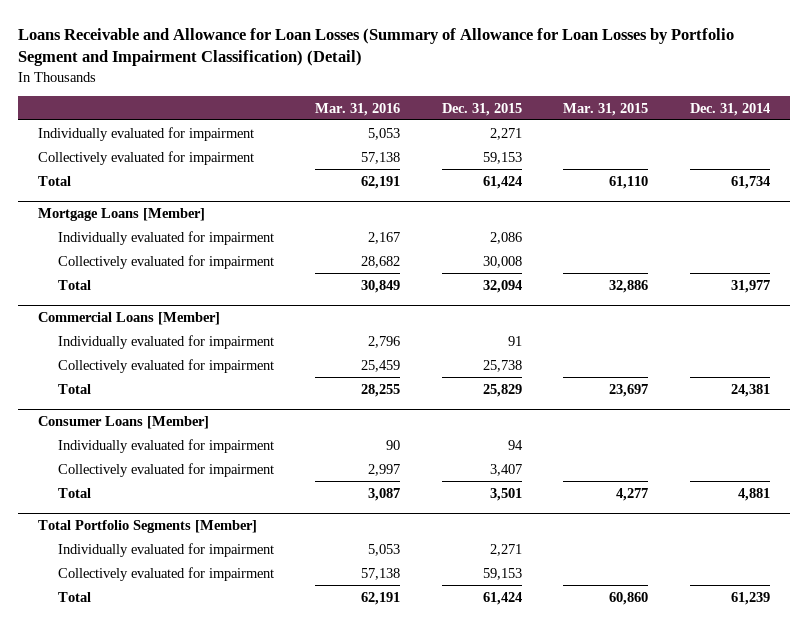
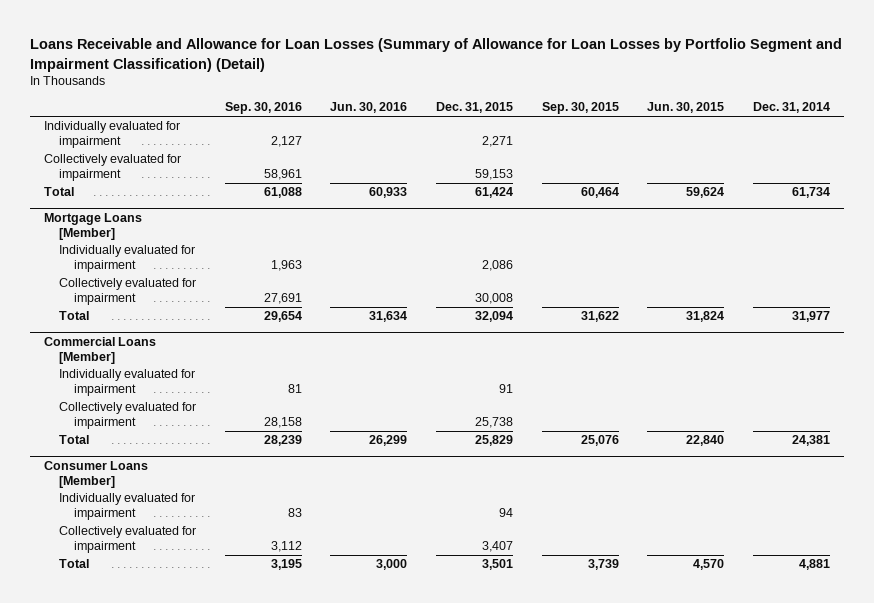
- | Mar. 31, 2016 | Dec. 31, 2015 | Mar. 31, 2015 | Dec. 31, 2014
+ | Sep. 30, 2016 | Jun. 30, 2016 | Dec. 31, 2015 | Sep. 30, 2015 | Jun. 30, 2015 | Dec. 31, 2014
- Total Portfolio Segments [Member]
- Individually evaluated for impairment | 5,053 | 2,271 | |
- Collectively evaluated for impairment | 57,138 | 59,153 | |
- Total | 62,191 | 61,424 | 60,860 | 61,239

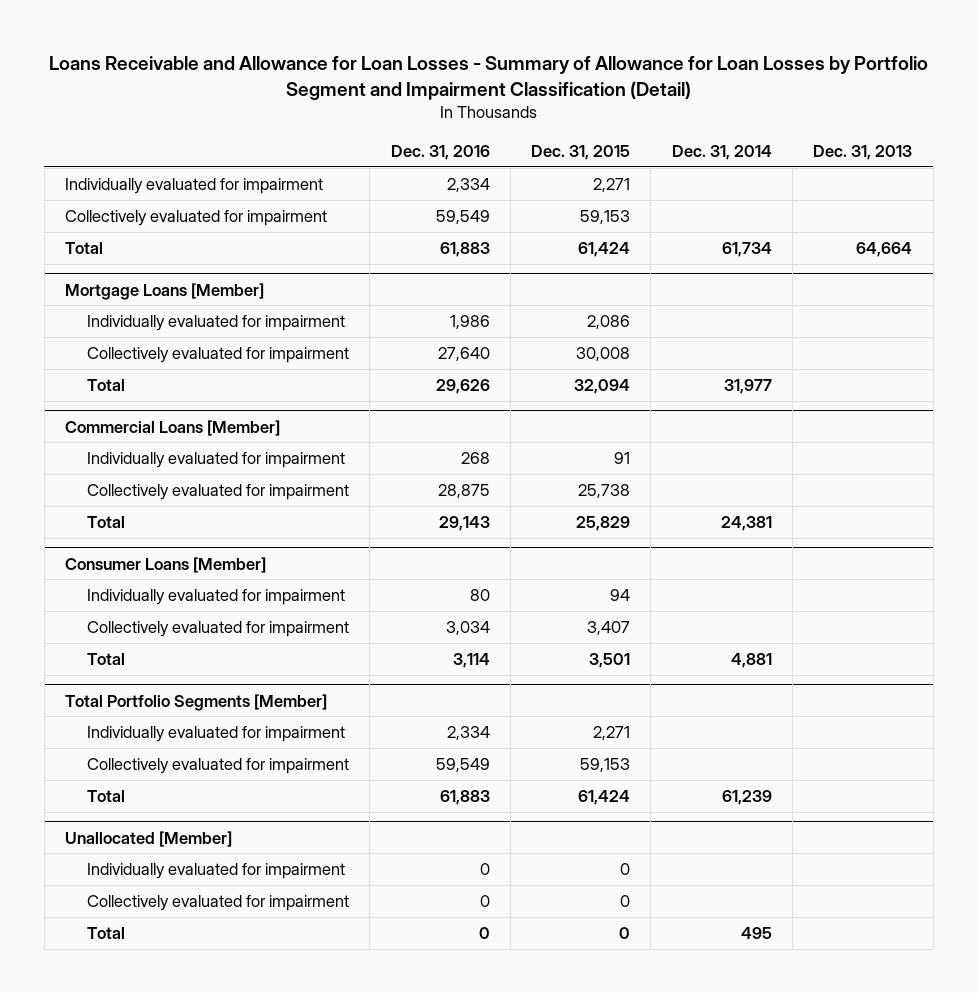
- Loans Receivable and Allowance for Loan Losses (Summary of Allowance for Loan Losses by Portfolio Segment and Impairment Classification) (Detail)
+ Loans Receivable and Allowance for Loan Losses - Summary of Allowance for Loan Losses by Portfolio Segment and Impairment Classification (Detail)
- | Sep. 30, 2016 | Jun. 30, 2016 | Dec. 31, 2015 | Sep. 30, 2015 | Jun. 30, 2015 | Dec. 31, 2014
+ | Dec. 31, 2016 | Dec. 31, 2015 | Dec. 31, 2014 | Dec. 31, 2013
+ Total Portfolio Segments [Member]
+ Individually evaluated for impairment | 2,334 | 2,271 | |
+ Collectively evaluated for impairment | 59,549 | 59,153 | |
+ Total | 61,883 | 61,424 | 61,239 |
+ Unallocated [Member]
+ Individually evaluated for impairment | 0 | 0 | |
+ Collectively evaluated for impairment | 0 | 0 | |
+ Total | 0 | 0 | 495 |

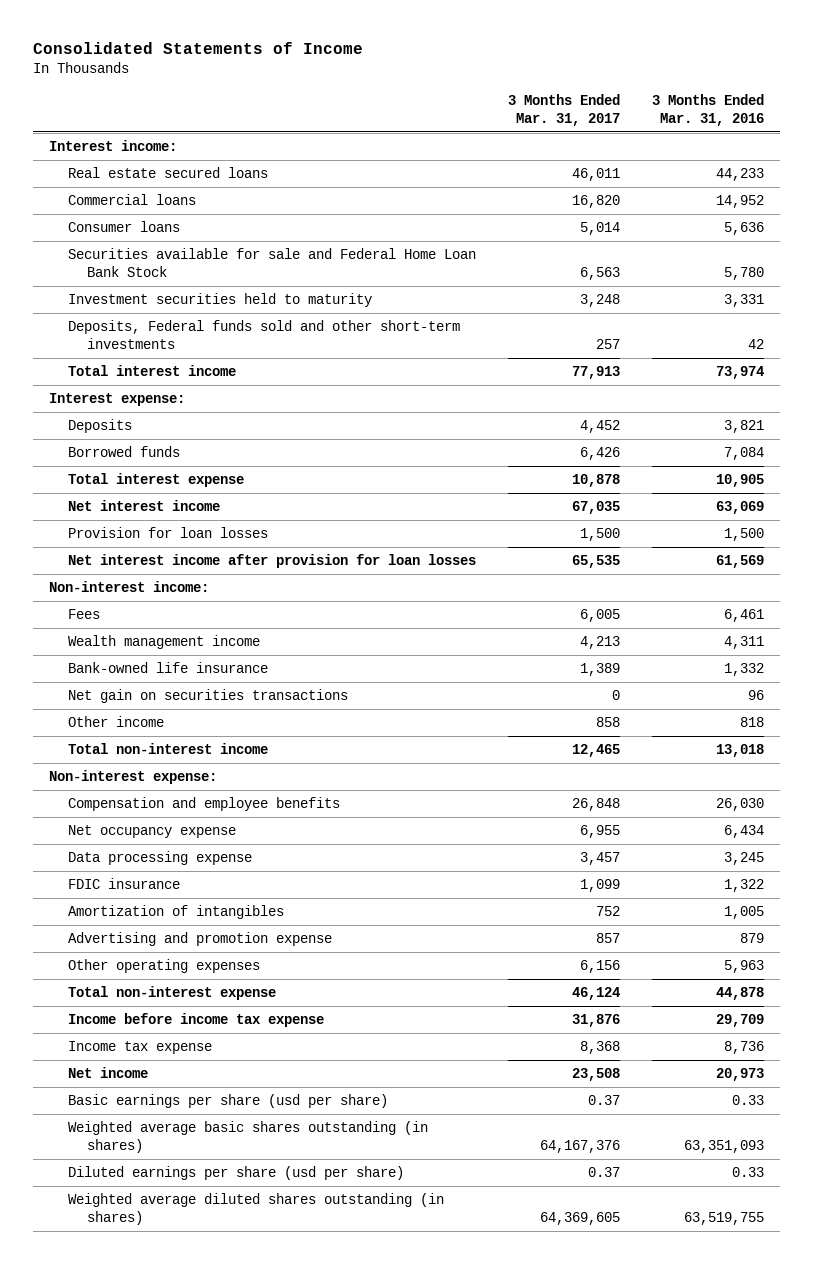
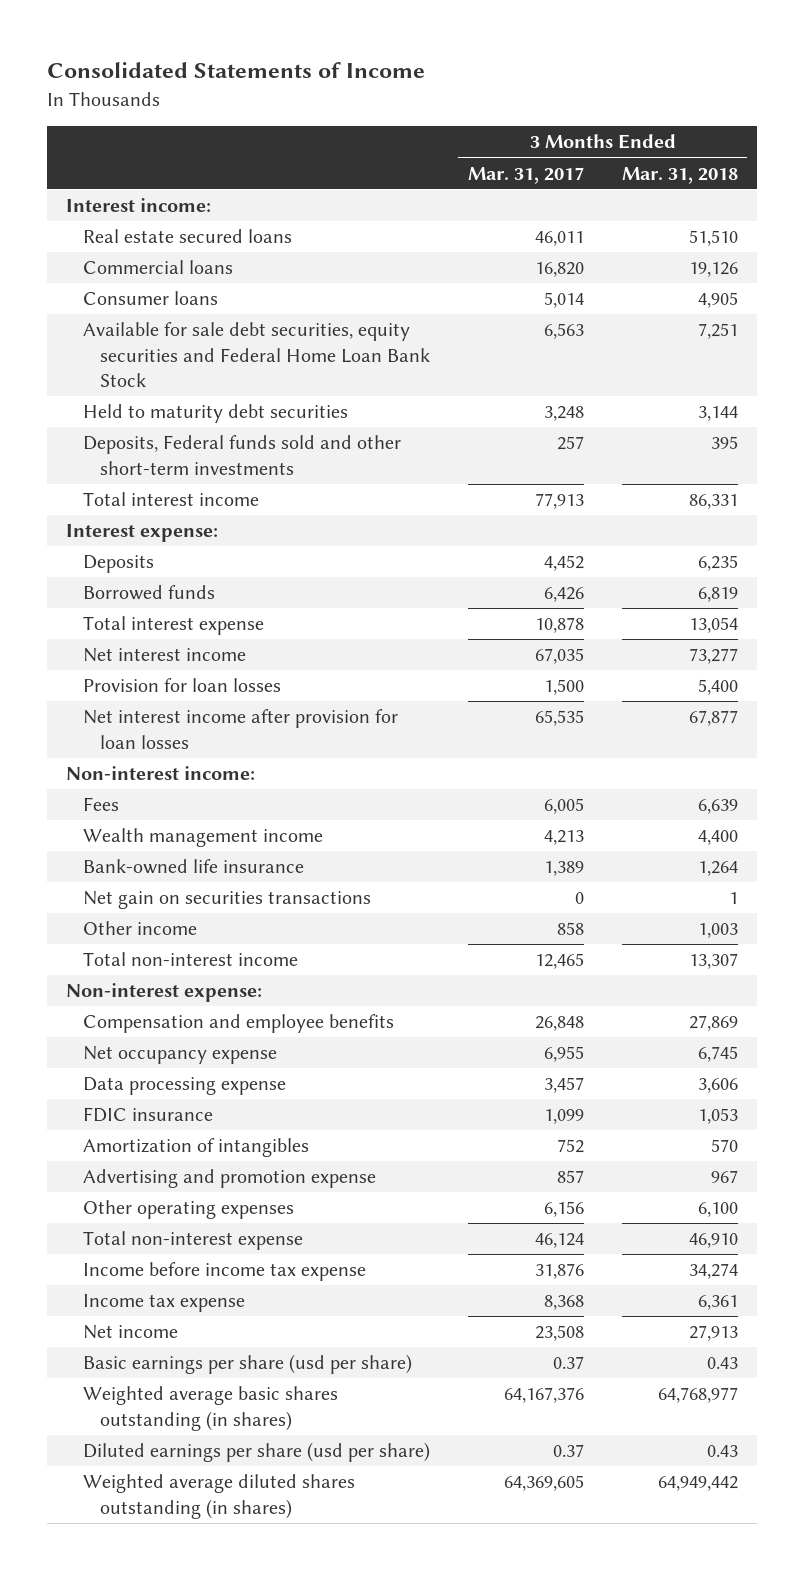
- | 3 Months Ended Mar. 31, 2017 | 3 Months Ended Mar. 31, 2016
+ | 3 Months Ended Mar. 31, 2017 | 3 Months Ended Mar. 31, 2018
- Securities available for sale and Federal Home Loan Bank Stock | 6,563 | 5,780
- Investment securities held to maturity | 3,248 | 3,331
+ Available for sale debt securities, equity securities and Federal Home Loan Bank Stock | 6,563 | 7,251
+ Held to maturity debt securities | 3,248 | 3,144

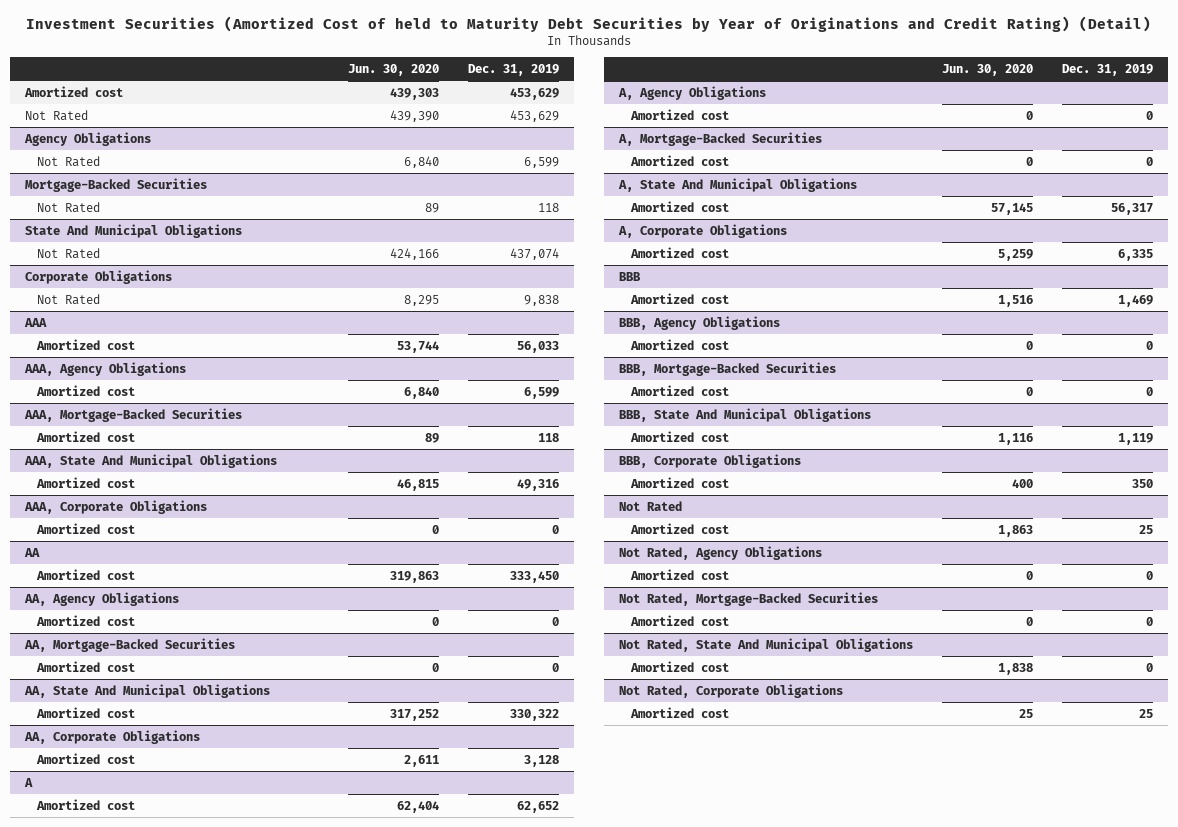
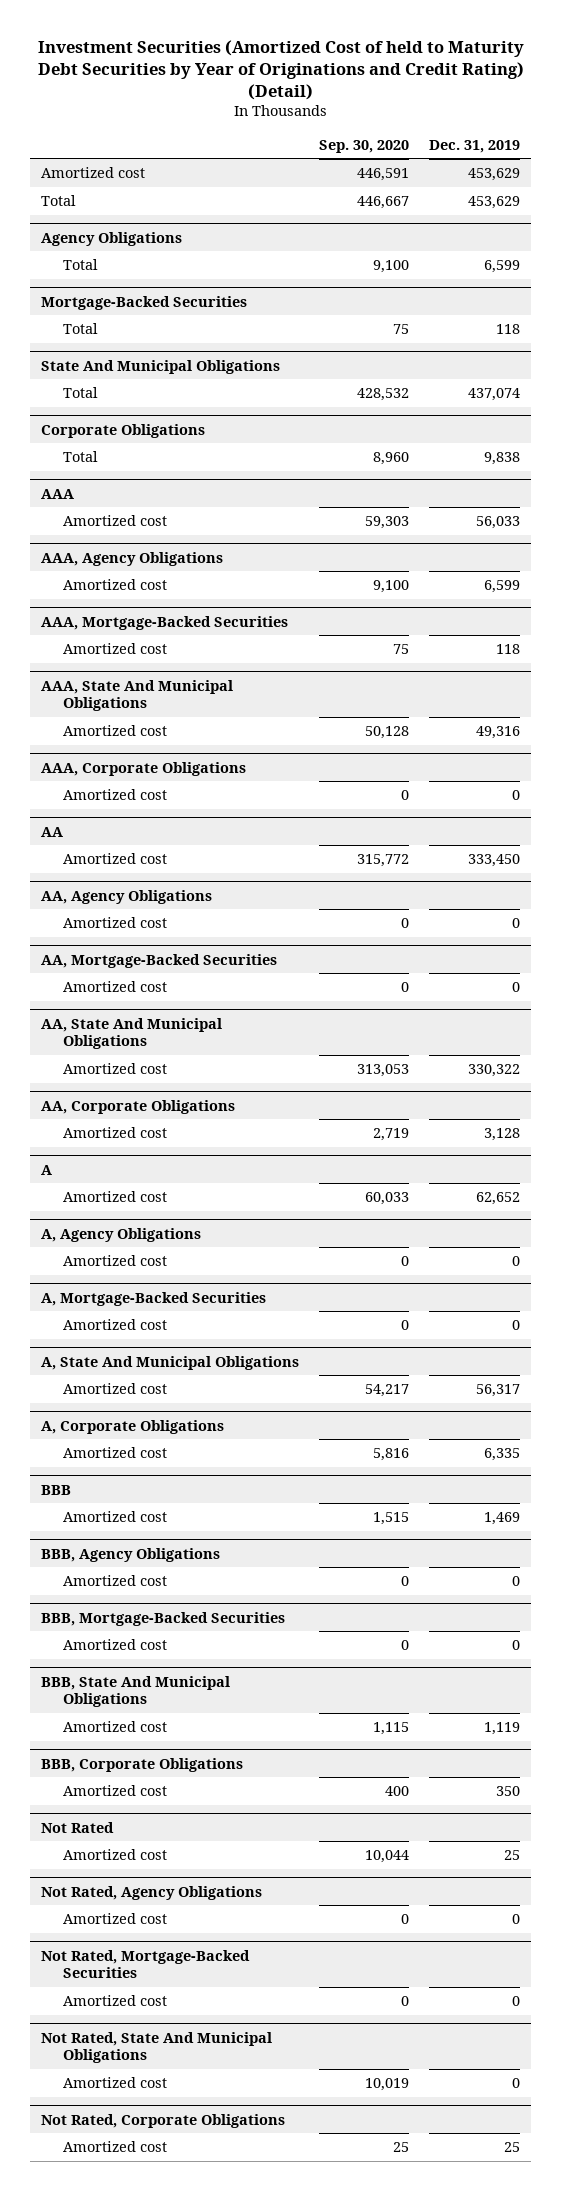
- | Jun. 30, 2020 | Dec. 31, 2019
+ | Sep. 30, 2020 | Dec. 31, 2019
- Not Rated | 439,390 | 453,629
+ Total | 446,667 | 453,629
@ Agency Obligations
- Not Rated | 6,840 | 6,599
+ Total | 9,100 | 6,599
@ Mortgage-Backed Securities
- Not Rated | 89 | 118
+ Total | 75 | 118
@ State And Municipal Obligations
- Not Rated | 424,166 | 437,074
+ Total | 428,532 | 437,074
@ Corporate Obligations
- Not Rated | 8,295 | 9,838
+ Total | 8,960 | 9,838

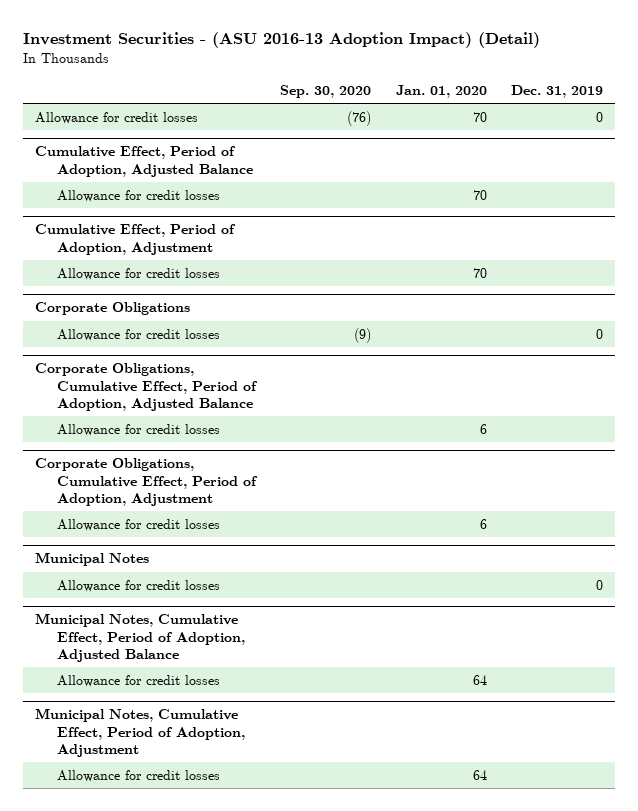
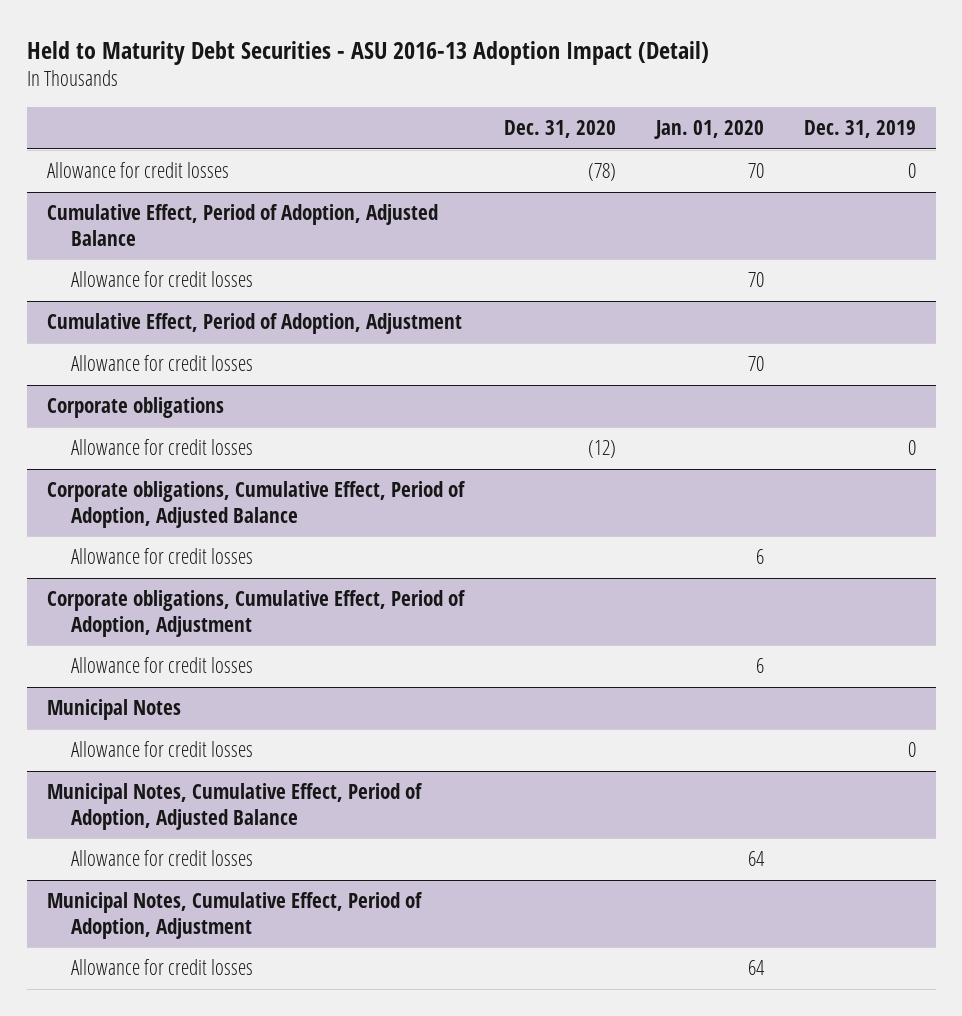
- Investment Securities - (ASU 2016-13 Adoption Impact) (Detail)
+ Held to Maturity Debt Securities - ASU 2016-13 Adoption Impact (Detail)
- | Sep. 30, 2020 | Jan. 01, 2020 | Dec. 31, 2019
+ | Dec. 31, 2020 | Jan. 01, 2020 | Dec. 31, 2019
- Corporate Obligations
+ Corporate obligations
- Corporate Obligations, Cumulative Effect, Period of Adoption, Adjusted Balance
+ Corporate obligations, Cumulative Effect, Period of Adoption, Adjusted Balance
- Corporate Obligations, Cumulative Effect, Period of Adoption, Adjustment
+ Corporate obligations, Cumulative Effect, Period of Adoption, Adjustment

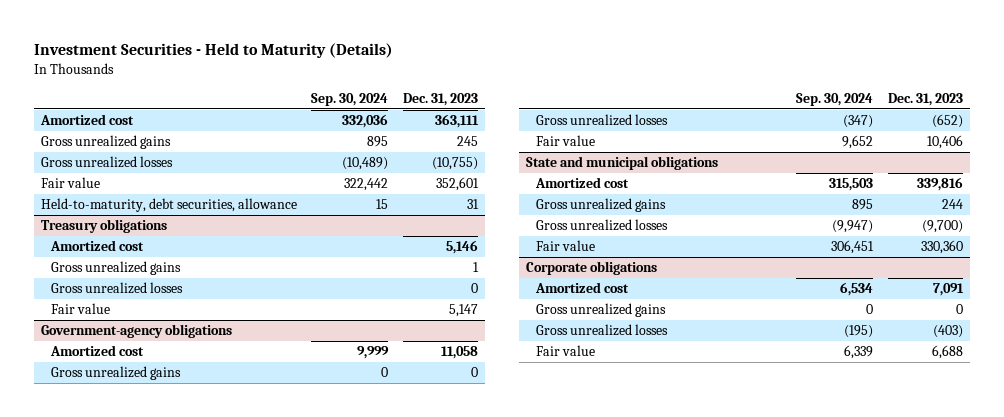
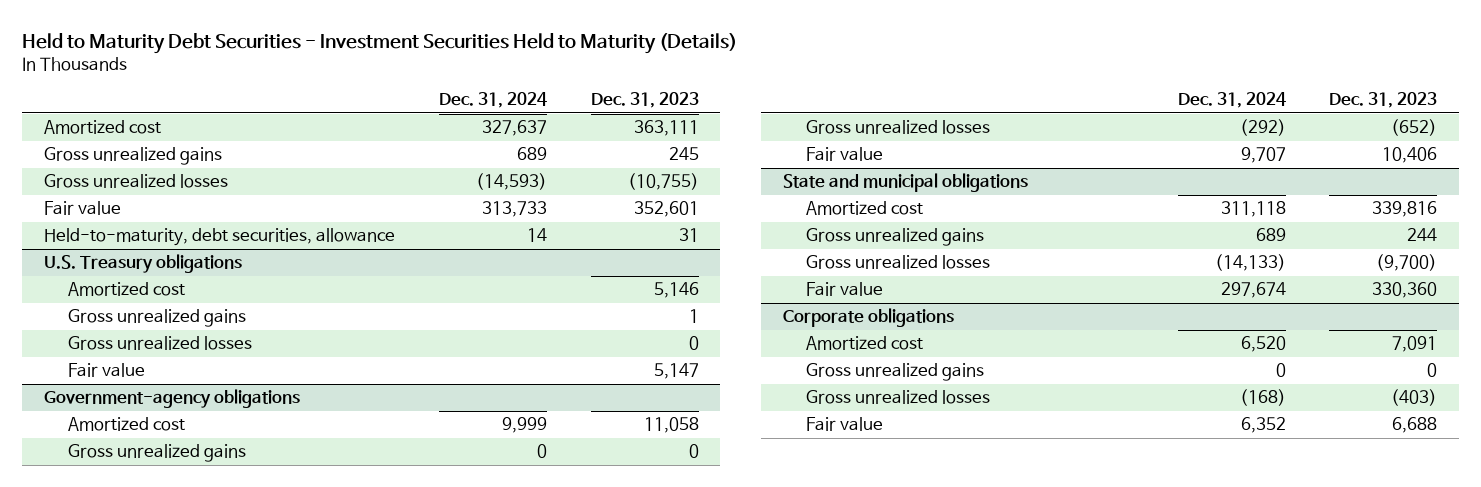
- Investment Securities - Held to Maturity (Details)
+ Held to Maturity Debt Securities - Investment Securities Held to Maturity (Details)
- | Sep. 30, 2024 | Dec. 31, 2023
+ | Dec. 31, 2024 | Dec. 31, 2023
- Treasury obligations
+ U.S. Treasury obligations

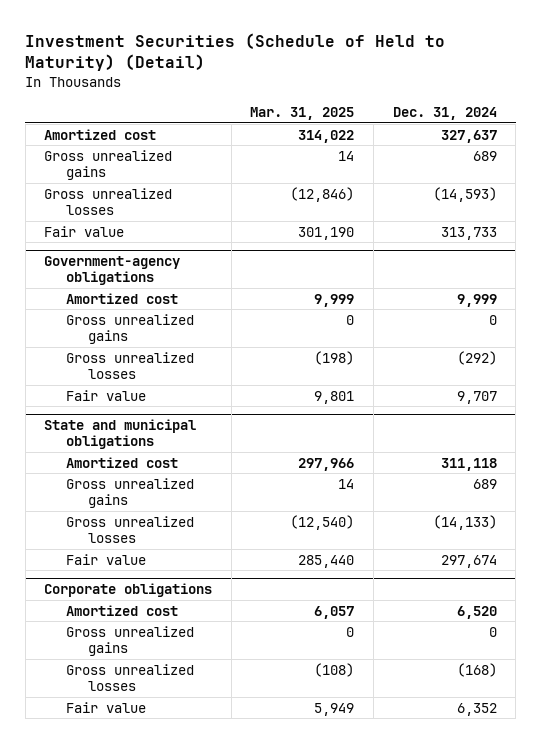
- Held to Maturity Debt Securities - Investment Securities Held to Maturity (Details)
+ Investment Securities (Schedule of Held to Maturity) (Detail)
- | Dec. 31, 2024 | Dec. 31, 2023
+ | Mar. 31, 2025 | Dec. 31, 2024
- Held-to-maturity, debt securities, allowance | 14 | 31
- U.S. Treasury obligations
- Amortized cost | | 5,146
- Gross unrealized gains | | 1
- Gross unrealized losses | | 0
- Fair value | | 5,147

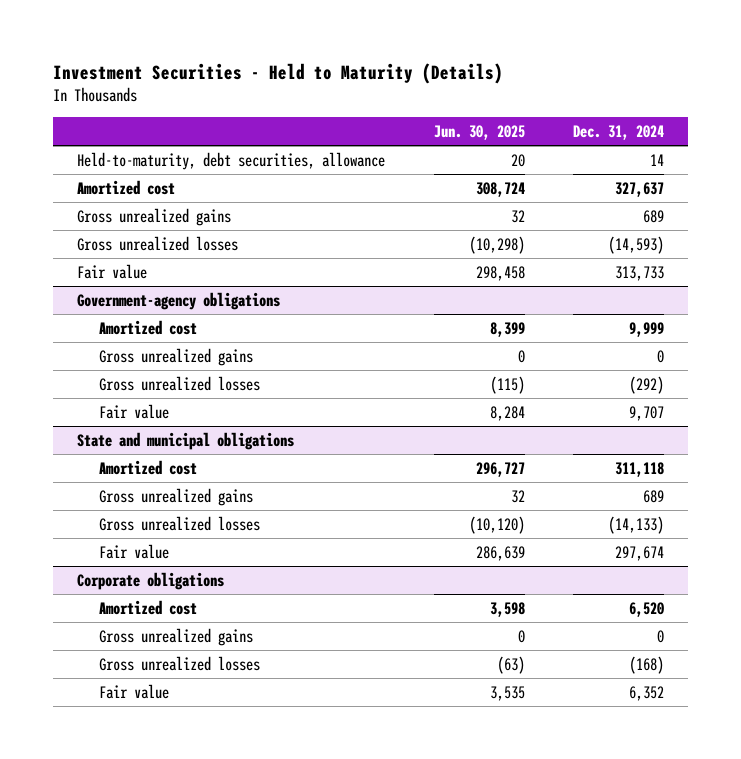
- Investment Securities (Schedule of Held to Maturity) (Detail)
+ Investment Securities - Held to Maturity (Details)
- | Mar. 31, 2025 | Dec. 31, 2024
+ | Jun. 30, 2025 | Dec. 31, 2024
+ Held-to-maturity, debt securities, allowance | 20 | 14

